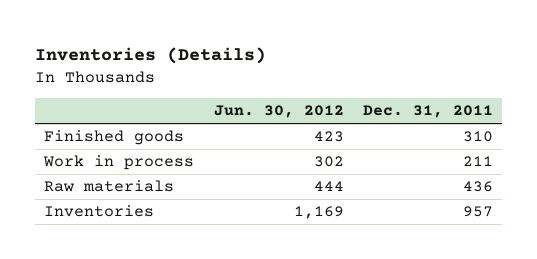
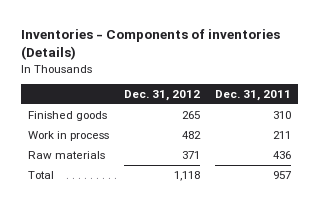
- Inventories (Details)
+ Inventories - Components of inventories (Details)
- | Jun. 30, 2012 | Dec. 31, 2011
+ | Dec. 31, 2012 | Dec. 31, 2011
- Inventories | 1,169 | 957
+ Total | 1,118 | 957

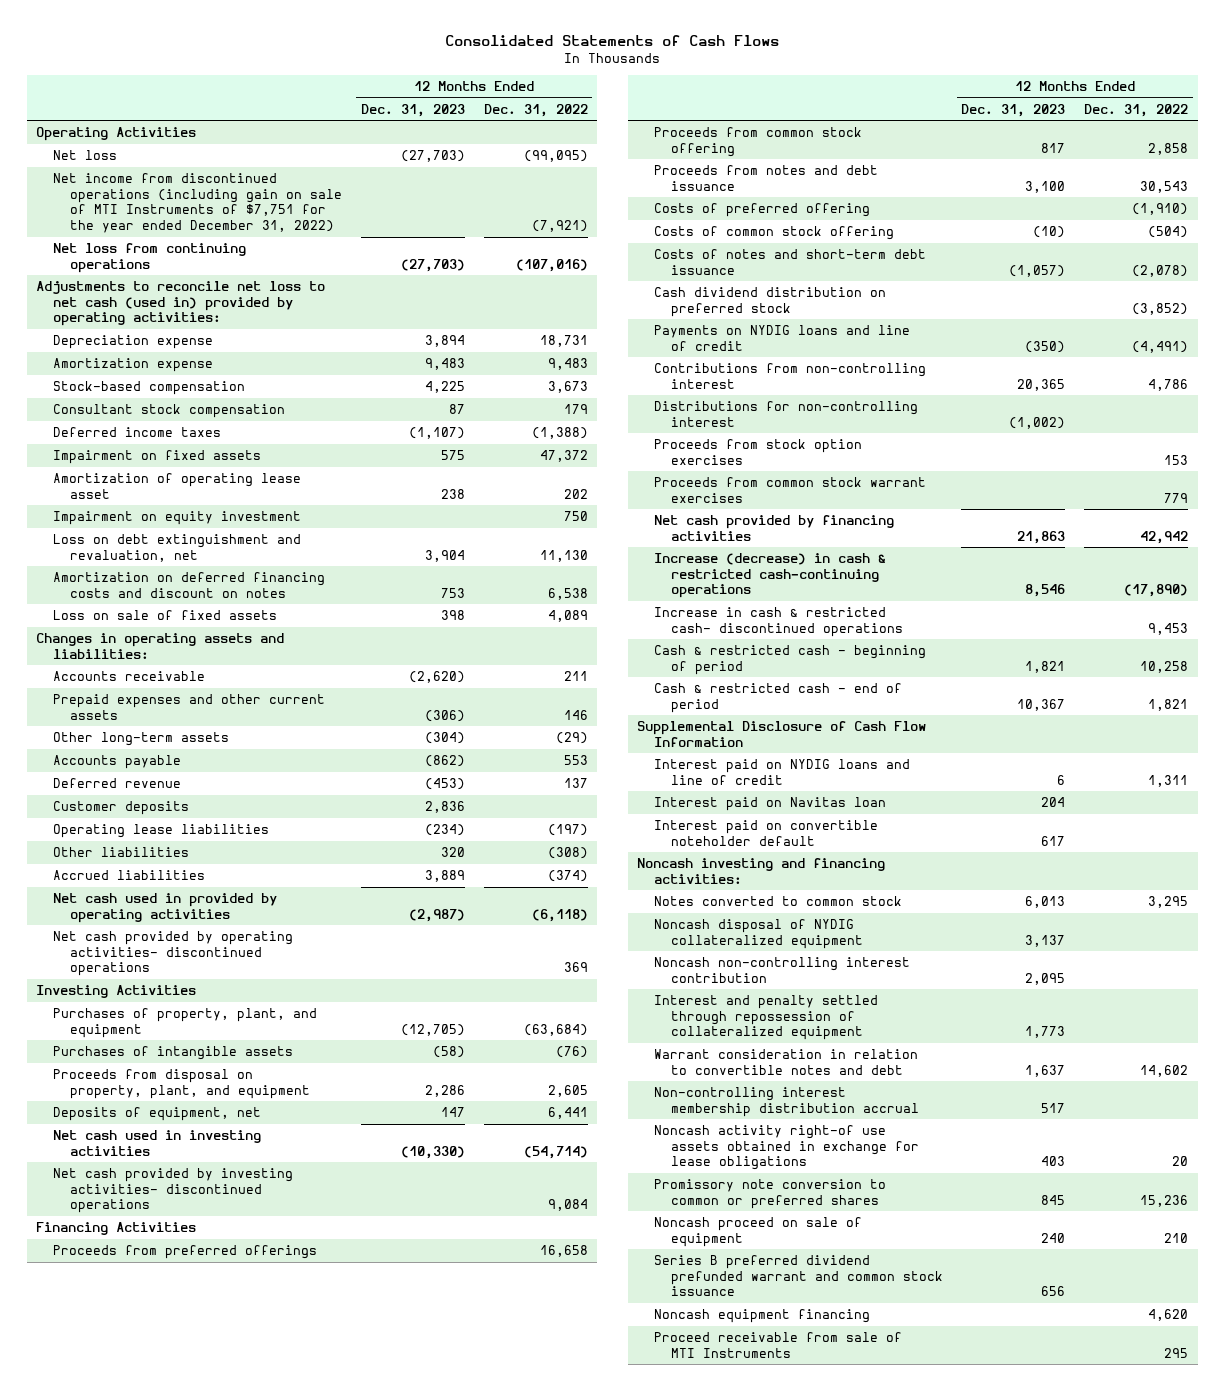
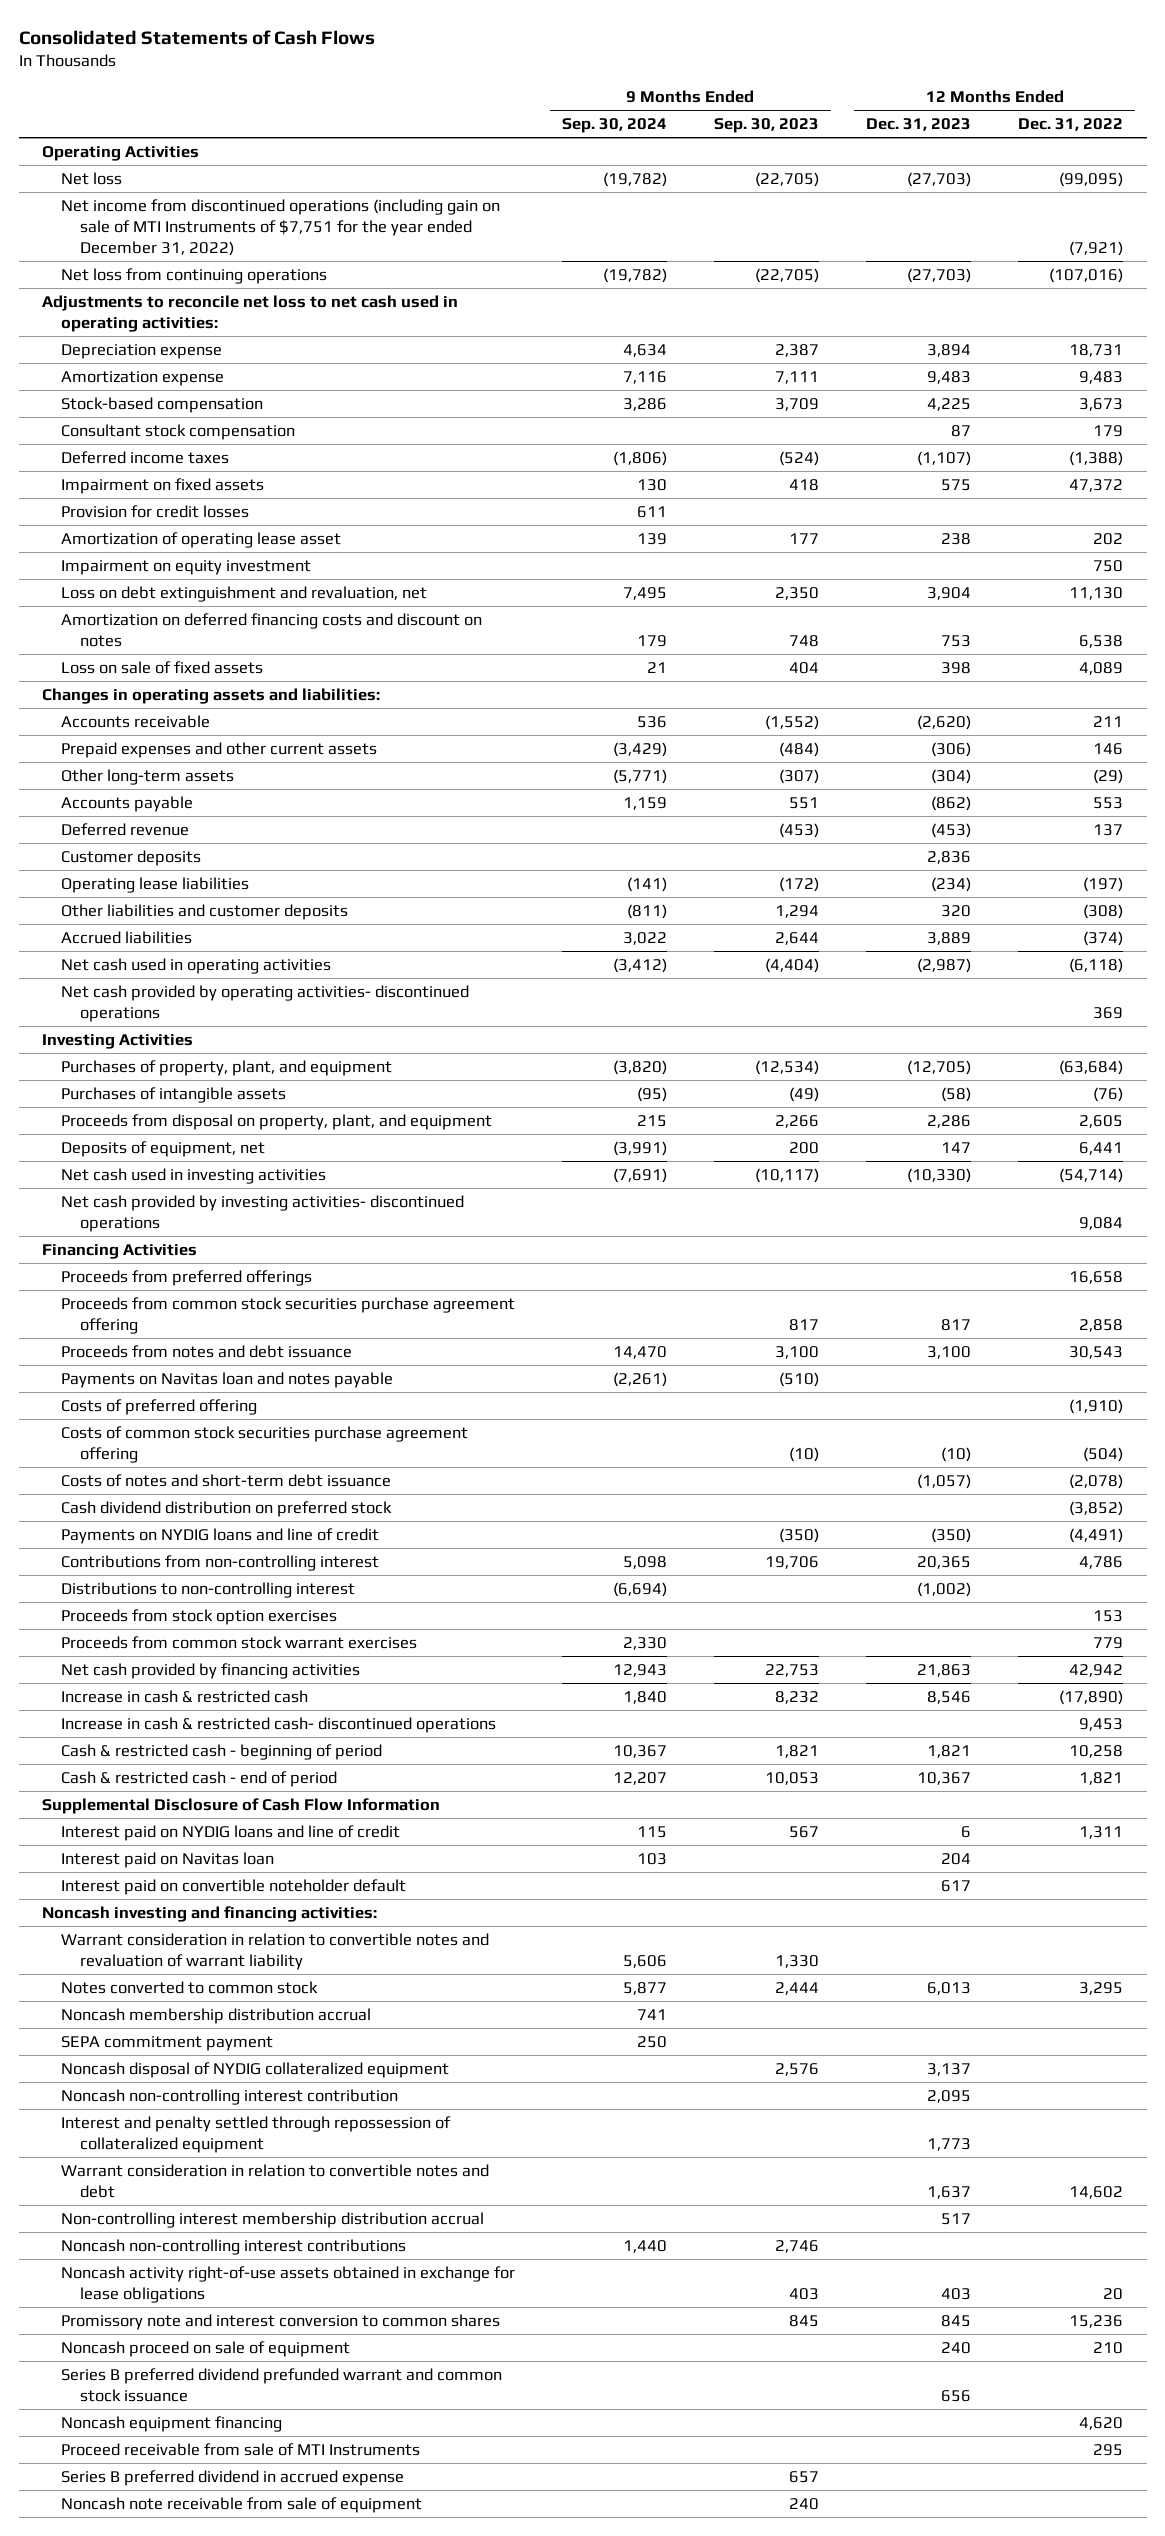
- | 12 Months Ended Dec. 31, 2023 | 12 Months Ended Dec. 31, 2022
+ | 9 Months Ended Sep. 30, 2024 | 9 Months Ended Sep. 30, 2023 | 12 Months Ended Dec. 31, 2023 | 12 Months Ended Dec. 31, 2022
- Adjustments to reconcile net loss to net cash (used in) provided by operating activities:
+ Adjustments to reconcile net loss to net cash used in operating activities:
+ Provision for credit losses | 611 | | |
- Other liabilities | 320 | (308)
+ Other liabilities and customer deposits | (811) | 1,294 | 320 | (308)
- Net cash used in provided by operating activities | (2,987) | (6,118)
+ Net cash used in operating activities | (3,412) | (4,404) | (2,987) | (6,118)
- Proceeds from common stock offering | 817 | 2,858
+ Proceeds from common stock securities purchase agreement offering | | 817 | 817 | 2,858
+ Payments on Navitas loan and notes payable | (2,261) | (510) | |
- Costs of common stock offering | (10) | (504)
+ Costs of common stock securities purchase agreement offering | | (10) | (10) | (504)
- Distributions for non-controlling interest | (1,002) |
+ Distributions to non-controlling interest | (6,694) | | (1,002) |
- Increase (decrease) in cash & restricted cash-continuing operations | 8,546 | (17,890)
+ Increase in cash & restricted cash | 1,840 | 8,232 | 8,546 | (17,890)
+ Warrant consideration in relation to convertible notes and revaluation of warrant liability | 5,606 | 1,330 | |
+ Noncash membership distribution accrual | 741 | | |
+ SEPA commitment payment | 250 | | |
- Noncash activity right-of use assets obtained in exchange for lease obligations | 403 | 20
- Promissory note conversion to common or preferred shares | 845 | 15,236
+ Noncash non-controlling interest contributions | 1,440 | 2,746 | |
+ Noncash activity right-of-use assets obtained in exchange for lease obligations | | 403 | 403 | 20
+ Promissory note and interest conversion to common shares | | 845 | 845 | 15,236
+ Series B preferred dividend in accrued expense | | 657 | |
+ Noncash note receivable from sale of equipment | | 240 | |

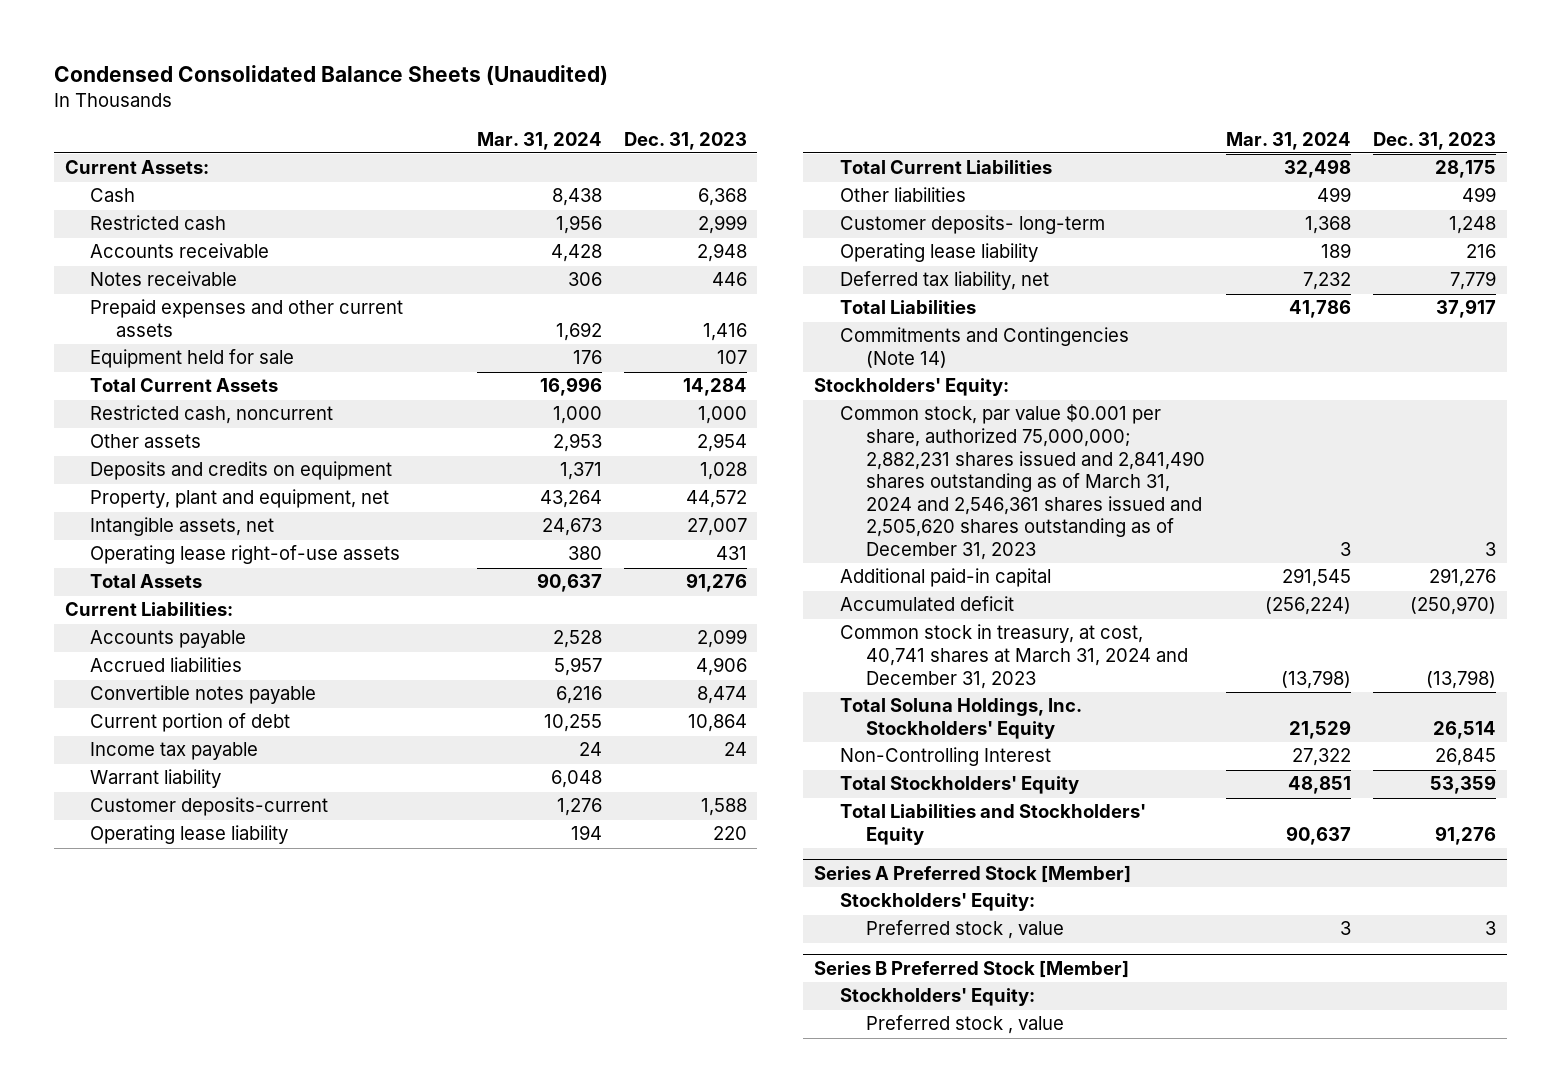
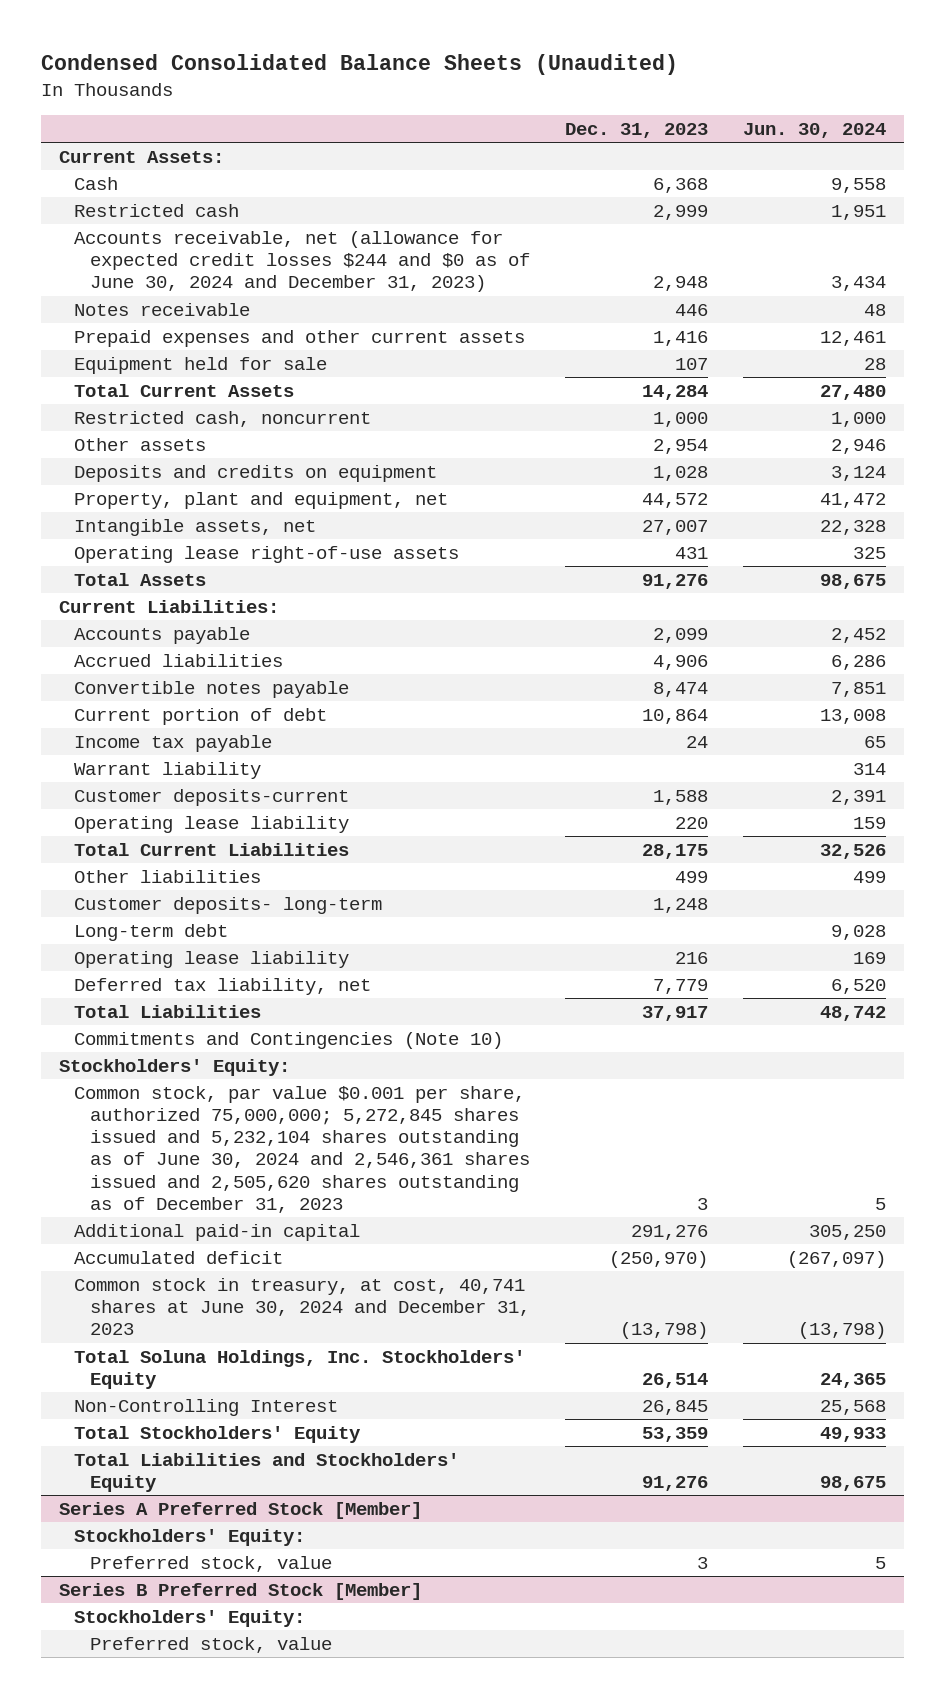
- | Mar. 31, 2024 | Dec. 31, 2023
+ | Dec. 31, 2023 | Jun. 30, 2024
- Accounts receivable | 4,428 | 2,948
+ Accounts receivable, net (allowance for expected credit losses $244 and $0 as of June 30, 2024 and December 31, 2023) | 2,948 | 3,434
+ Long-term debt | | 9,028
- Commitments and Contingencies (Note 14)
+ Commitments and Contingencies (Note 10)
- Common stock, par value $0.001 per share, authorized 75,000,000; 2,882,231 shares issued and 2,841,490 shares outstanding as of March 31, 2024 and 2,546,361 shares issued and 2,505,620 shares outstanding as of December 31, 2023 | 3 | 3
+ Common stock, par value $0.001 per share, authorized 75,000,000; 5,272,845 shares issued and 5,232,104 shares outstanding as of June 30, 2024 and 2,546,361 shares issued and 2,505,620 shares outstanding as of December 31, 2023 | 3 | 5
- Common stock in treasury, at cost, 40,741 shares at March 31, 2024 and December 31, 2023 | (13,798) | (13,798)
+ Common stock in treasury, at cost, 40,741 shares at June 30, 2024 and December 31, 2023 | (13,798) | (13,798)
@ Series A Preferred Stock [Member]
- Preferred stock , value | 3 | 3
+ Preferred stock, value | 3 | 5
@ Series B Preferred Stock [Member]
- Preferred stock , value
+ Preferred stock, value

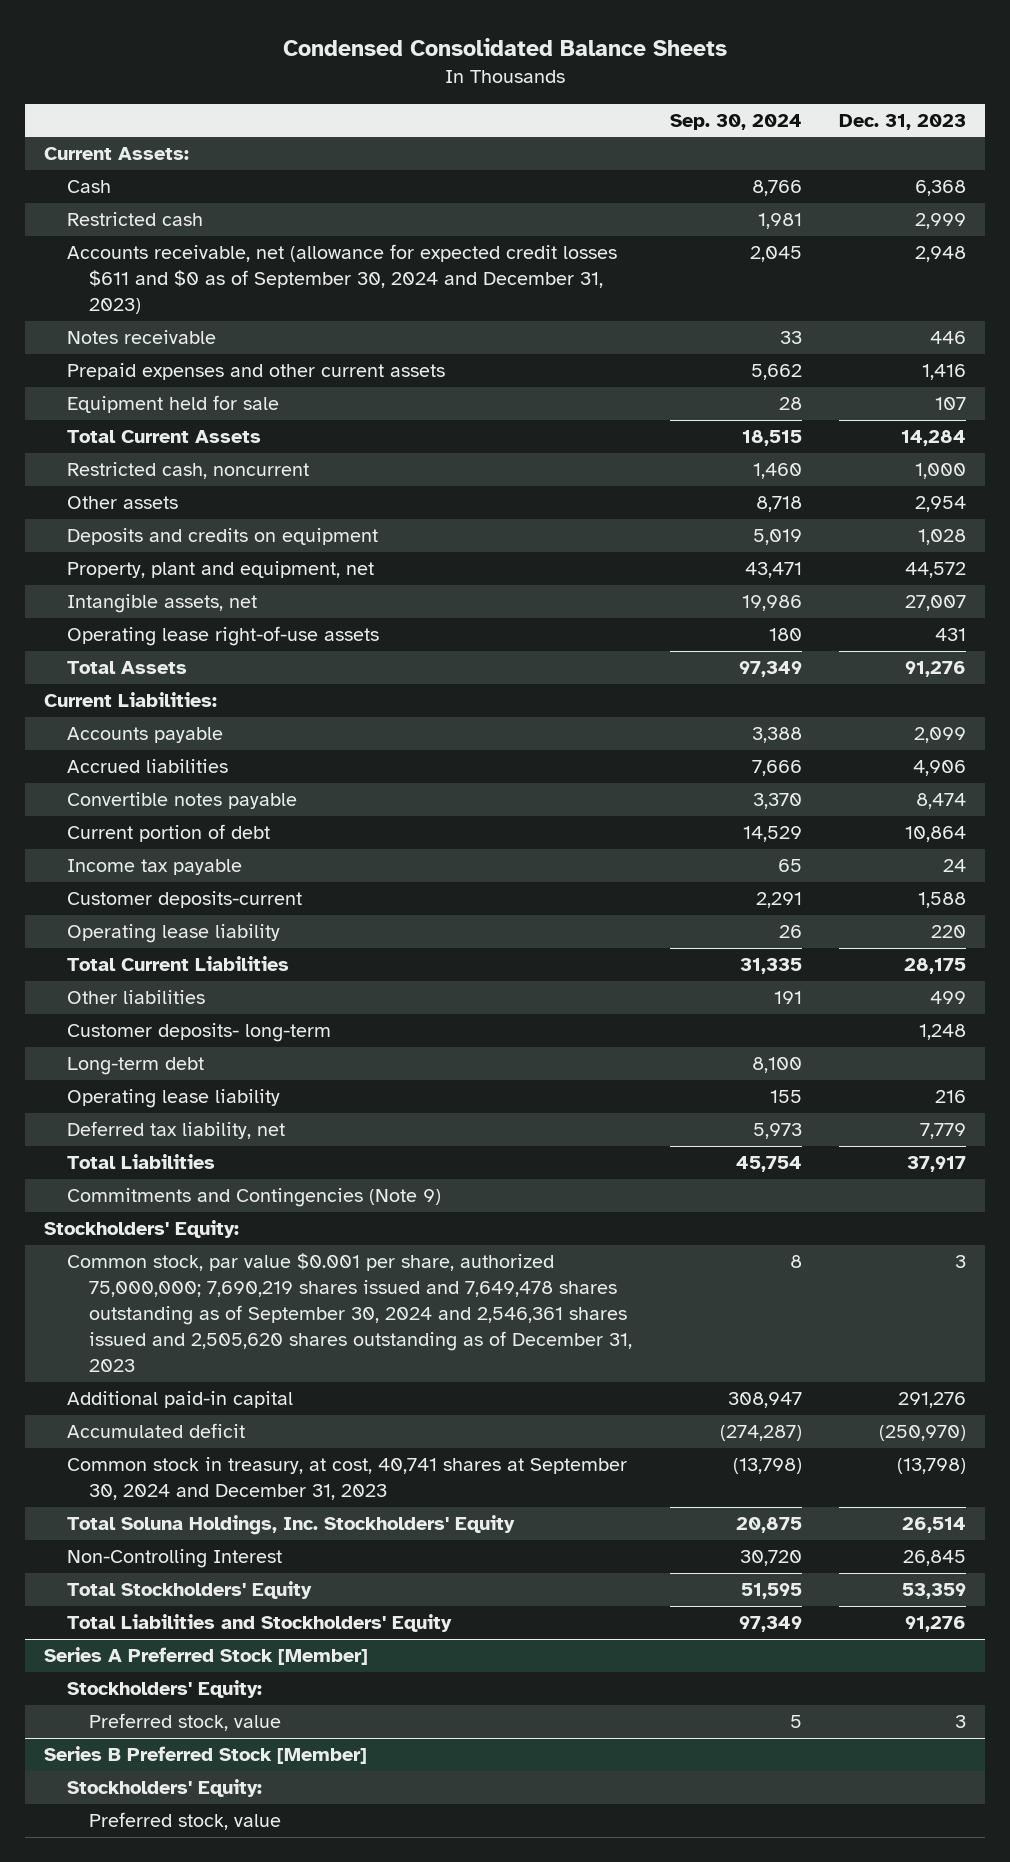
- Condensed Consolidated Balance Sheets (Unaudited)
+ Condensed Consolidated Balance Sheets
- | Dec. 31, 2023 | Jun. 30, 2024
+ | Sep. 30, 2024 | Dec. 31, 2023
- Accounts receivable, net (allowance for expected credit losses $244 and $0 as of June 30, 2024 and December 31, 2023) | 2,948 | 3,434
+ Accounts receivable, net (allowance for expected credit losses $611 and $0 as of September 30, 2024 and December 31, 2023) | 2,045 | 2,948
- Warrant liability | | 314
- Commitments and Contingencies (Note 10)
+ Commitments and Contingencies (Note 9)
- Common stock, par value $0.001 per share, authorized 75,000,000; 5,272,845 shares issued and 5,232,104 shares outstanding as of June 30, 2024 and 2,546,361 shares issued and 2,505,620 shares outstanding as of December 31, 2023 | 3 | 5
+ Common stock, par value $0.001 per share, authorized 75,000,000; 7,690,219 shares issued and 7,649,478 shares outstanding as of September 30, 2024 and 2,546,361 shares issued and 2,505,620 shares outstanding as of December 31, 2023 | 8 | 3
- Common stock in treasury, at cost, 40,741 shares at June 30, 2024 and December 31, 2023 | (13,798) | (13,798)
+ Common stock in treasury, at cost, 40,741 shares at September 30, 2024 and December 31, 2023 | (13,798) | (13,798)

